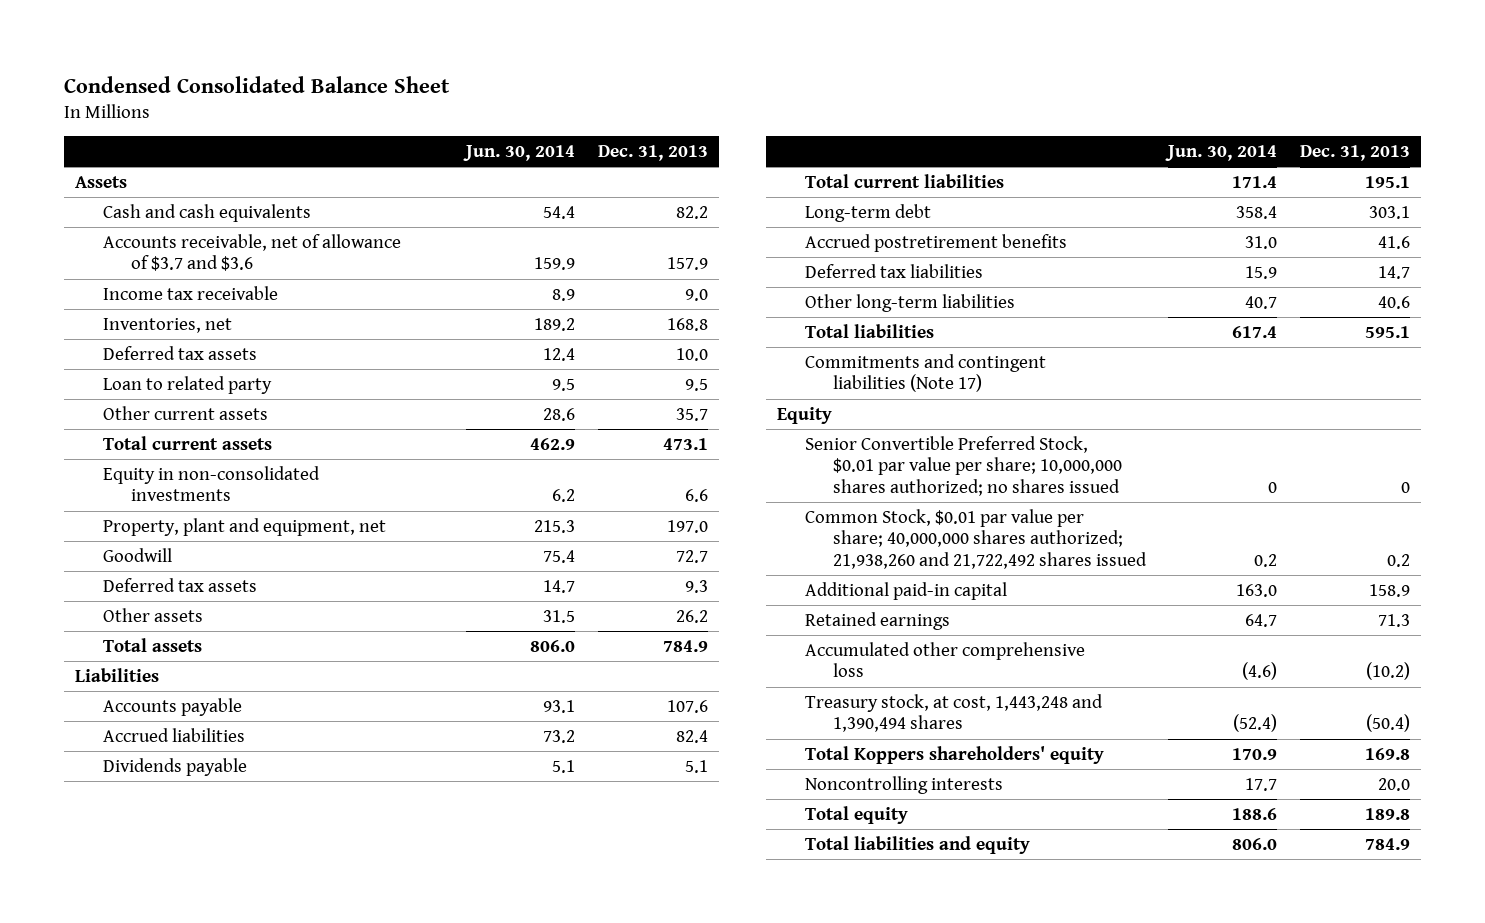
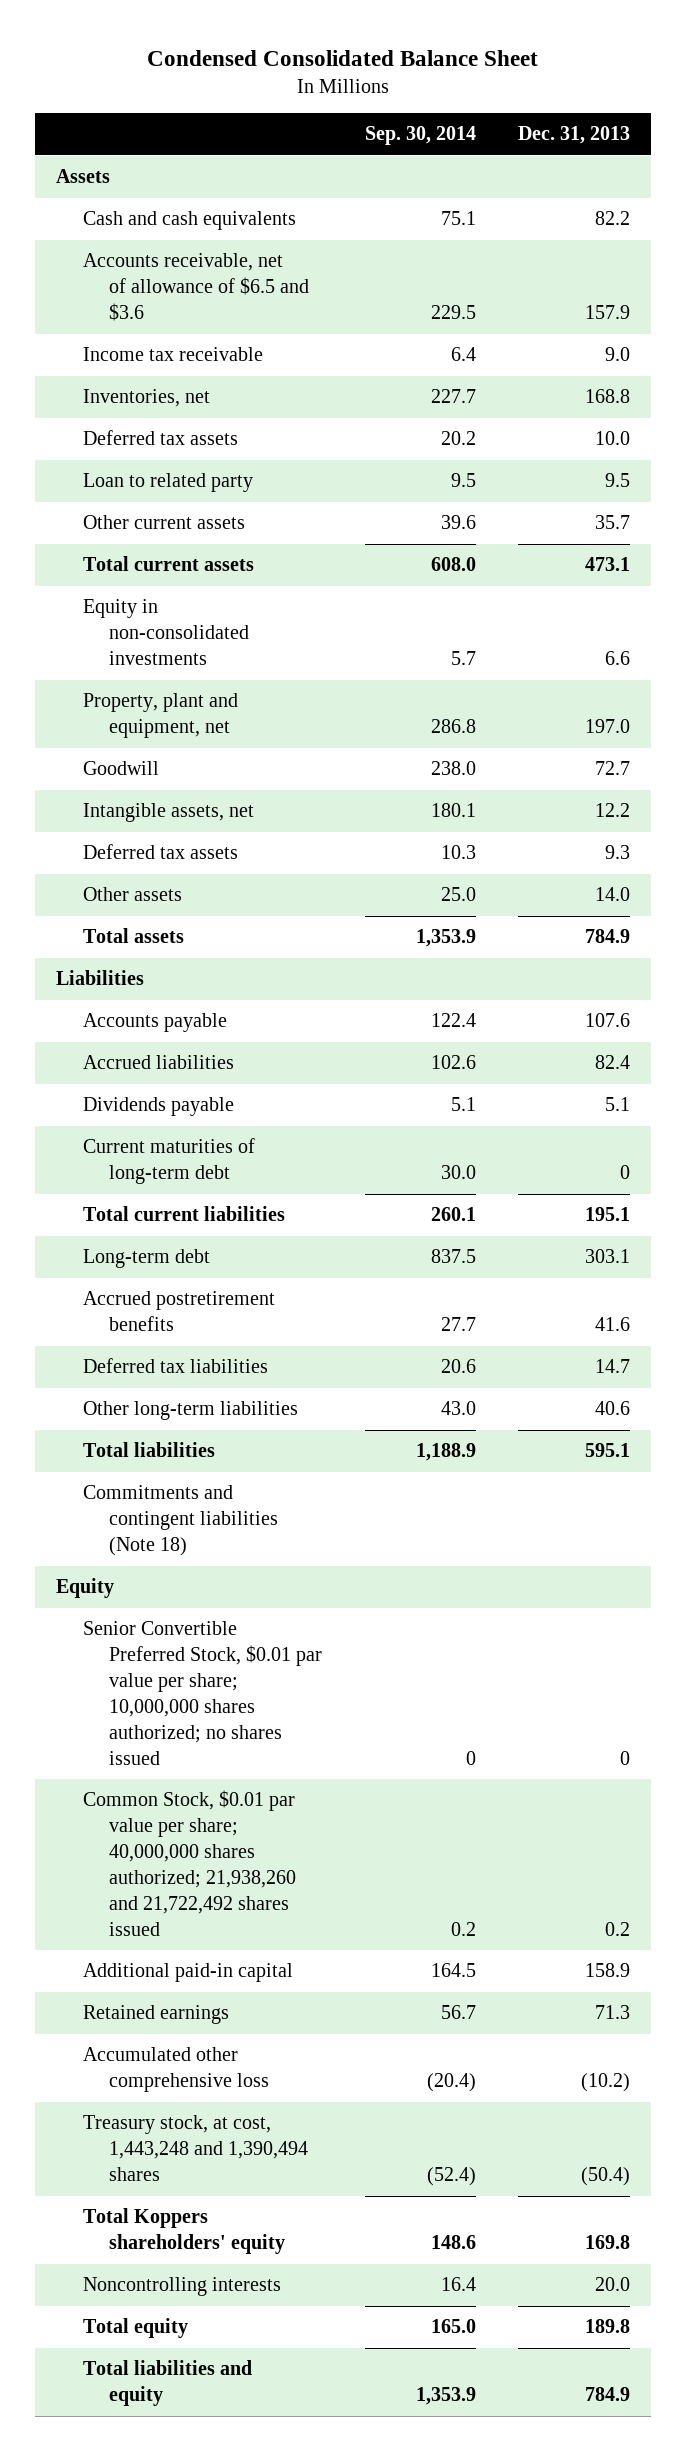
- | Jun. 30, 2014 | Dec. 31, 2013
+ | Sep. 30, 2014 | Dec. 31, 2013
- Accounts receivable, net of allowance of $3.7 and $3.6 | 159.9 | 157.9
+ Accounts receivable, net of allowance of $6.5 and $3.6 | 229.5 | 157.9
+ Intangible assets, net | 180.1 | 12.2
- Other assets | 31.5 | 26.2
+ Other assets | 25.0 | 14.0
+ Current maturities of long-term debt | 30.0 | 0
- Commitments and contingent liabilities (Note 17)
+ Commitments and contingent liabilities (Note 18)

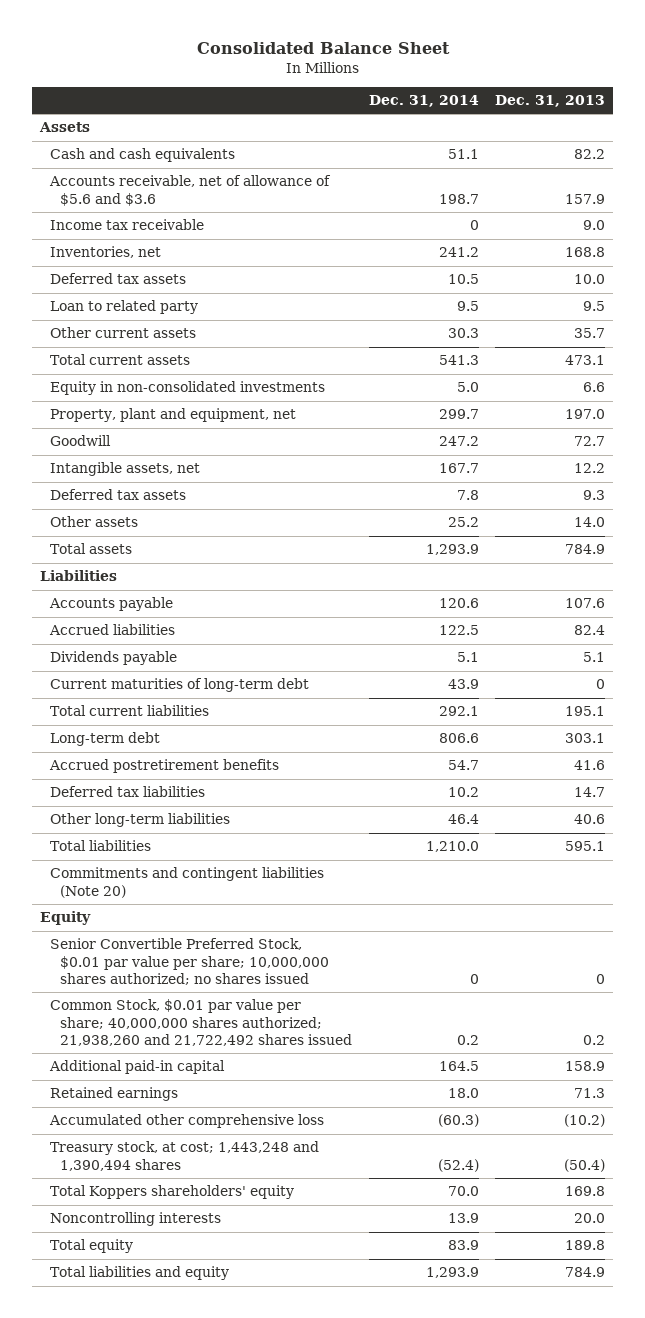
- Condensed Consolidated Balance Sheet
+ Consolidated Balance Sheet
- | Sep. 30, 2014 | Dec. 31, 2013
+ | Dec. 31, 2014 | Dec. 31, 2013
- Accounts receivable, net of allowance of $6.5 and $3.6 | 229.5 | 157.9
+ Accounts receivable, net of allowance of $5.6 and $3.6 | 198.7 | 157.9
- Commitments and contingent liabilities (Note 18)
+ Commitments and contingent liabilities (Note 20)
- Treasury stock, at cost, 1,443,248 and 1,390,494 shares | (52.4) | (50.4)
+ Treasury stock, at cost; 1,443,248 and 1,390,494 shares | (52.4) | (50.4)

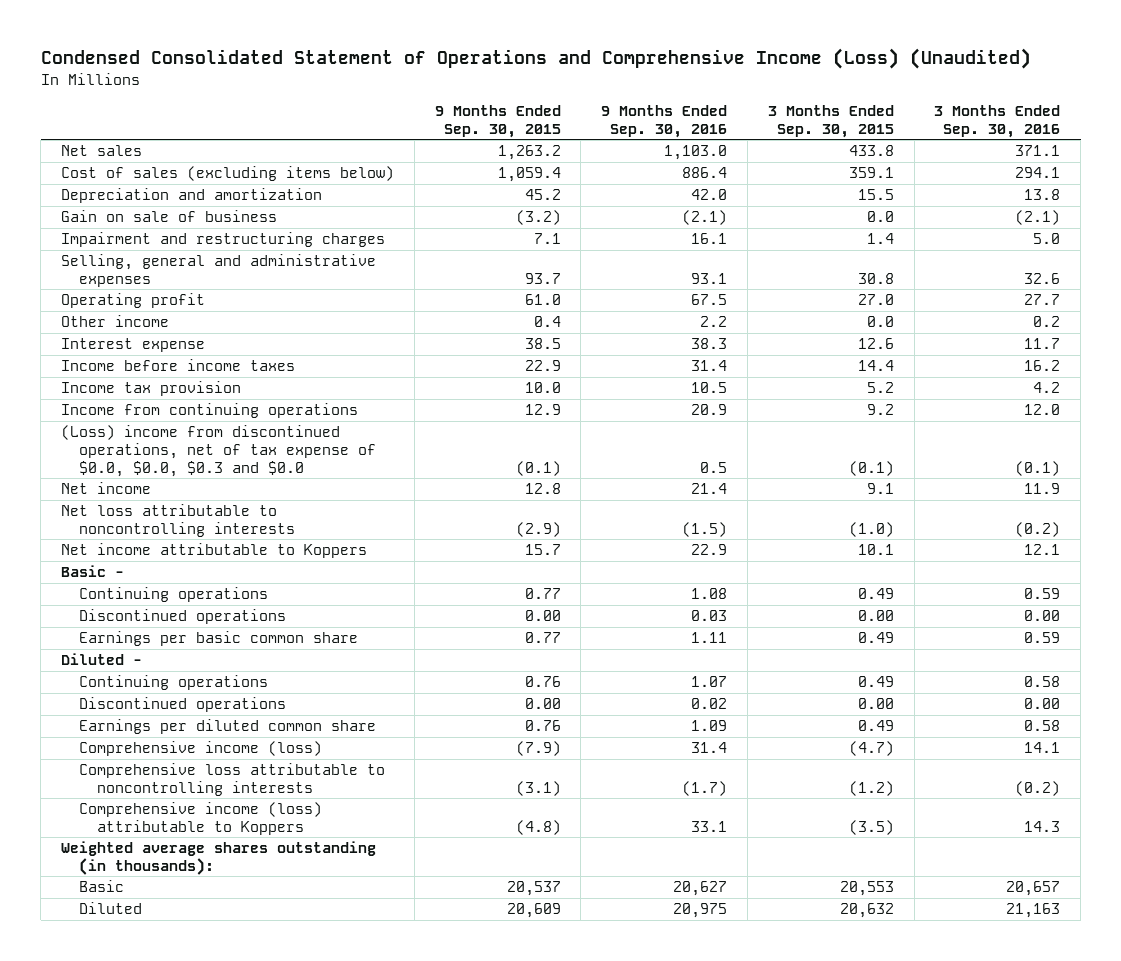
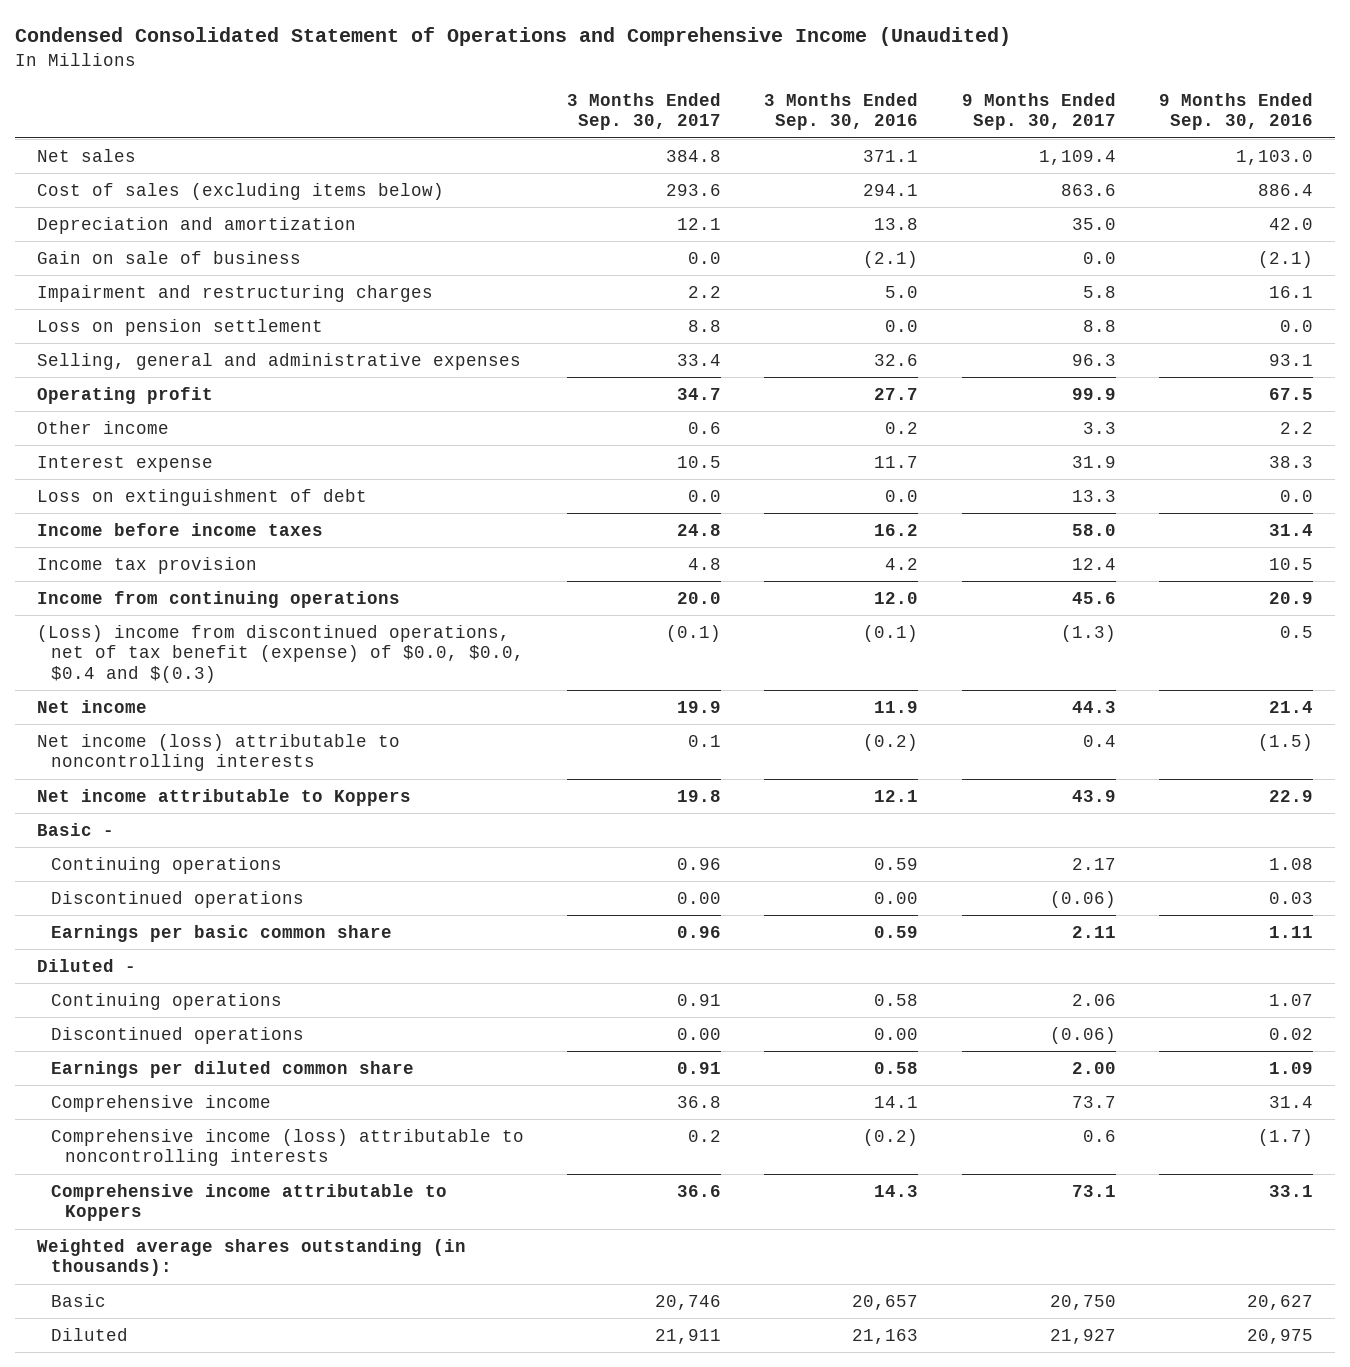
- Condensed Consolidated Statement of Operations and Comprehensive Income (Loss) (Unaudited)
+ Condensed Consolidated Statement of Operations and Comprehensive Income (Unaudited)
- | 9 Months Ended Sep. 30, 2015 | 9 Months Ended Sep. 30, 2016 | 3 Months Ended Sep. 30, 2015 | 3 Months Ended Sep. 30, 2016
+ | 3 Months Ended Sep. 30, 2017 | 3 Months Ended Sep. 30, 2016 | 9 Months Ended Sep. 30, 2017 | 9 Months Ended Sep. 30, 2016
+ Loss on pension settlement | 8.8 | 0.0 | 8.8 | 0.0
+ Loss on extinguishment of debt | 0.0 | 0.0 | 13.3 | 0.0
- (Loss) income from discontinued operations, net of tax expense of $0.0, $0.0, $0.3 and $0.0 | (0.1) | 0.5 | (0.1) | (0.1)
+ (Loss) income from discontinued operations, net of tax benefit (expense) of $0.0, $0.0, $0.4 and $(0.3) | (0.1) | (0.1) | (1.3) | 0.5
- Net loss attributable to noncontrolling interests | (2.9) | (1.5) | (1.0) | (0.2)
+ Net income (loss) attributable to noncontrolling interests | 0.1 | (0.2) | 0.4 | (1.5)
- Comprehensive income (loss) | (7.9) | 31.4 | (4.7) | 14.1
- Comprehensive loss attributable to noncontrolling interests | (3.1) | (1.7) | (1.2) | (0.2)
- Comprehensive income (loss) attributable to Koppers | (4.8) | 33.1 | (3.5) | 14.3
+ Comprehensive income | 36.8 | 14.1 | 73.7 | 31.4
+ Comprehensive income (loss) attributable to noncontrolling interests | 0.2 | (0.2) | 0.6 | (1.7)
+ Comprehensive income attributable to Koppers | 36.6 | 14.3 | 73.1 | 33.1

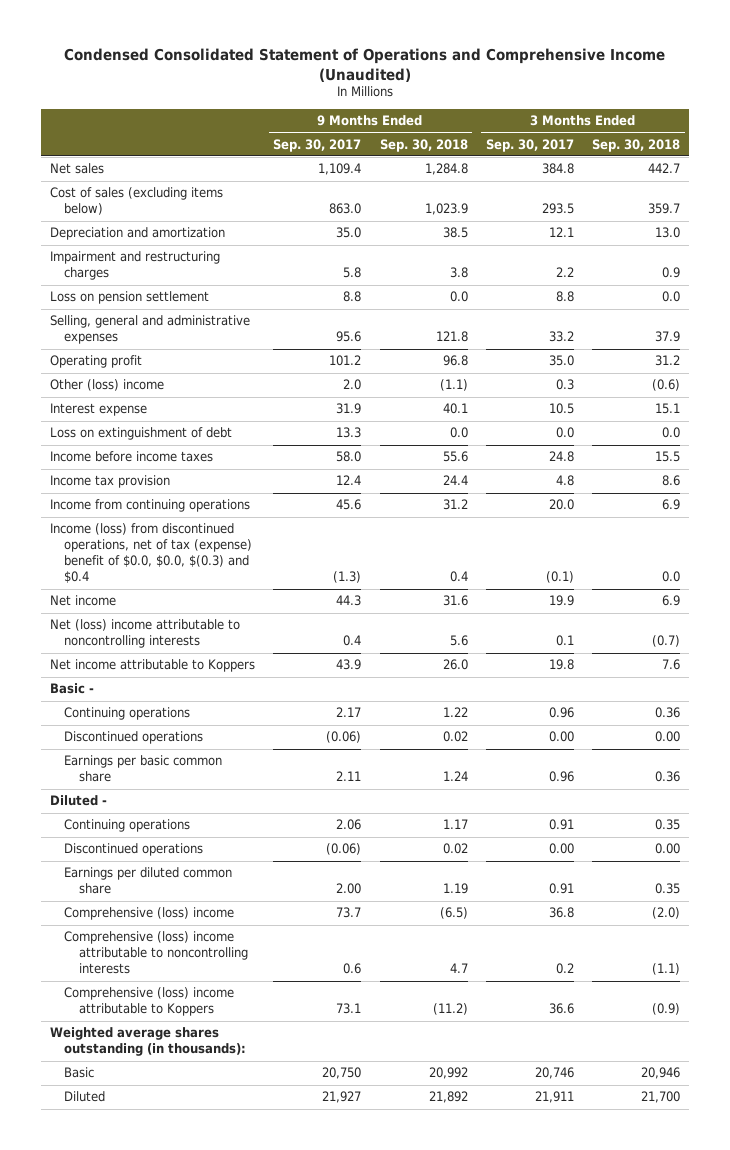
- | 3 Months Ended Sep. 30, 2017 | 3 Months Ended Sep. 30, 2016 | 9 Months Ended Sep. 30, 2017 | 9 Months Ended Sep. 30, 2016
+ | 9 Months Ended Sep. 30, 2017 | 9 Months Ended Sep. 30, 2018 | 3 Months Ended Sep. 30, 2017 | 3 Months Ended Sep. 30, 2018
- Cost of sales (excluding items below) | 293.6 | 294.1 | 863.6 | 886.4
+ Cost of sales (excluding items below) | 863.0 | 1,023.9 | 293.5 | 359.7
- Gain on sale of business | 0.0 | (2.1) | 0.0 | (2.1)
- Selling, general and administrative expenses | 33.4 | 32.6 | 96.3 | 93.1
- Operating profit | 34.7 | 27.7 | 99.9 | 67.5
- Other income | 0.6 | 0.2 | 3.3 | 2.2
+ Selling, general and administrative expenses | 95.6 | 121.8 | 33.2 | 37.9
+ Operating profit | 101.2 | 96.8 | 35.0 | 31.2
+ Other (loss) income | 2.0 | (1.1) | 0.3 | (0.6)
- (Loss) income from discontinued operations, net of tax benefit (expense) of $0.0, $0.0, $0.4 and $(0.3) | (0.1) | (0.1) | (1.3) | 0.5
+ Income (loss) from discontinued operations, net of tax (expense) benefit of $0.0, $0.0, $(0.3) and $0.4 | (1.3) | 0.4 | (0.1) | 0.0
- Net income (loss) attributable to noncontrolling interests | 0.1 | (0.2) | 0.4 | (1.5)
+ Net (loss) income attributable to noncontrolling interests | 0.4 | 5.6 | 0.1 | (0.7)
- Comprehensive income | 36.8 | 14.1 | 73.7 | 31.4
- Comprehensive income (loss) attributable to noncontrolling interests | 0.2 | (0.2) | 0.6 | (1.7)
- Comprehensive income attributable to Koppers | 36.6 | 14.3 | 73.1 | 33.1
+ Comprehensive (loss) income | 73.7 | (6.5) | 36.8 | (2.0)
+ Comprehensive (loss) income attributable to noncontrolling interests | 0.6 | 4.7 | 0.2 | (1.1)
+ Comprehensive (loss) income attributable to Koppers | 73.1 | (11.2) | 36.6 | (0.9)

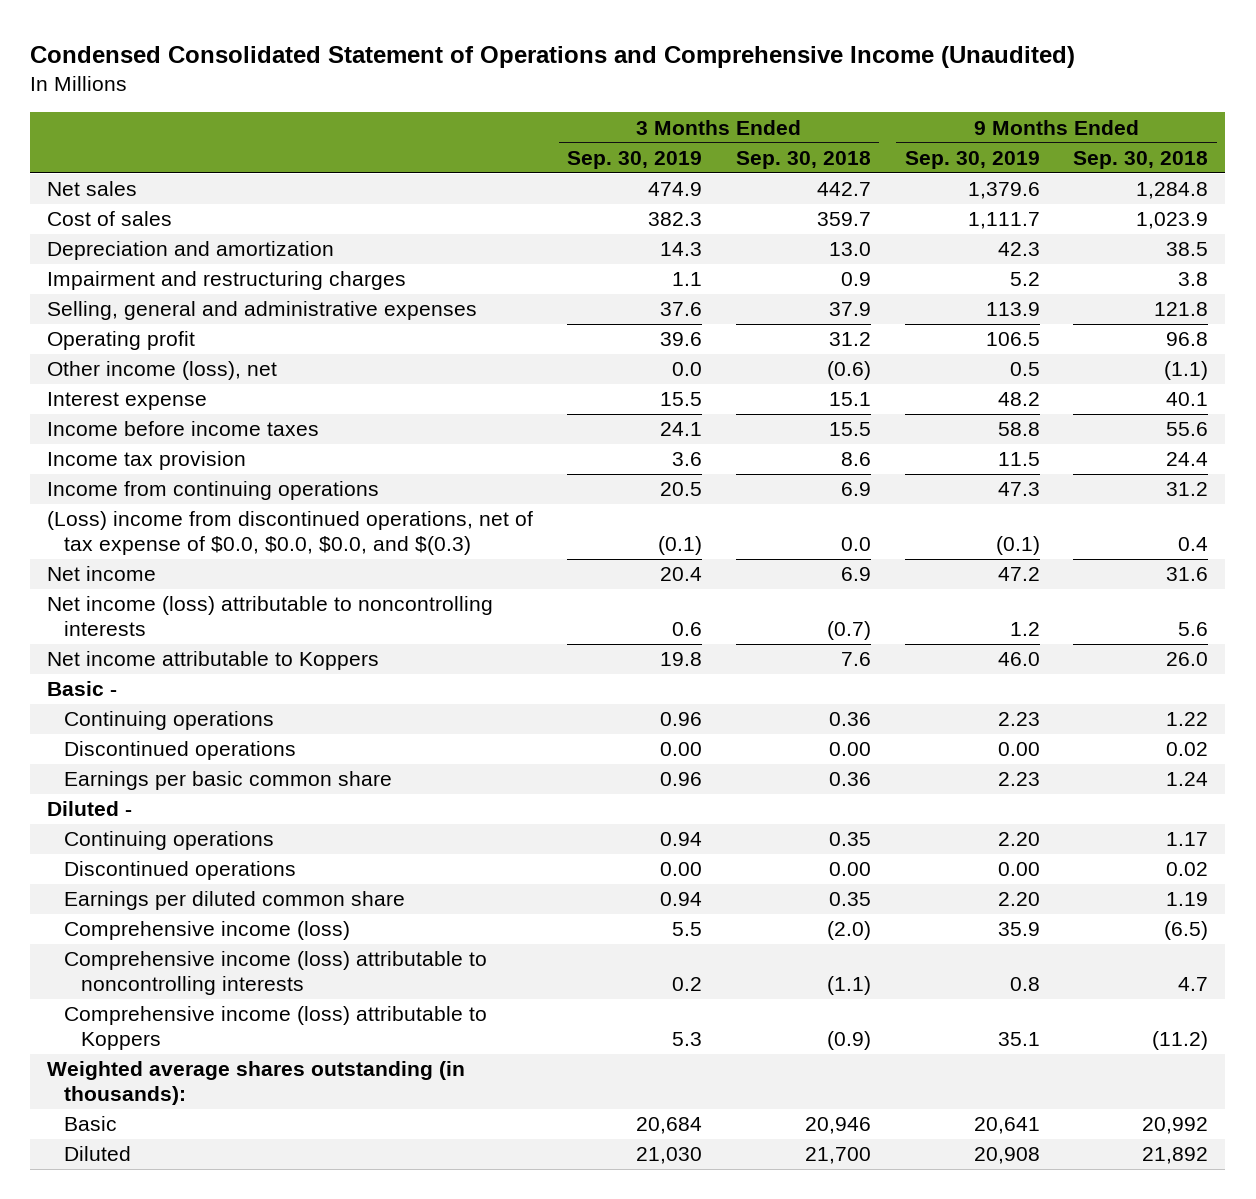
- | 9 Months Ended Sep. 30, 2017 | 9 Months Ended Sep. 30, 2018 | 3 Months Ended Sep. 30, 2017 | 3 Months Ended Sep. 30, 2018
+ | 3 Months Ended Sep. 30, 2019 | 3 Months Ended Sep. 30, 2018 | 9 Months Ended Sep. 30, 2019 | 9 Months Ended Sep. 30, 2018
- Cost of sales (excluding items below) | 863.0 | 1,023.9 | 293.5 | 359.7
+ Cost of sales | 382.3 | 359.7 | 1,111.7 | 1,023.9
- Loss on pension settlement | 8.8 | 0.0 | 8.8 | 0.0
- Other (loss) income | 2.0 | (1.1) | 0.3 | (0.6)
+ Other income (loss), net | 0.0 | (0.6) | 0.5 | (1.1)
- Loss on extinguishment of debt | 13.3 | 0.0 | 0.0 | 0.0
- Income (loss) from discontinued operations, net of tax (expense) benefit of $0.0, $0.0, $(0.3) and $0.4 | (1.3) | 0.4 | (0.1) | 0.0
+ (Loss) income from discontinued operations, net of tax expense of $0.0, $0.0, $0.0, and $(0.3) | (0.1) | 0.0 | (0.1) | 0.4
- Net (loss) income attributable to noncontrolling interests | 0.4 | 5.6 | 0.1 | (0.7)
+ Net income (loss) attributable to noncontrolling interests | 0.6 | (0.7) | 1.2 | 5.6
- Comprehensive (loss) income | 73.7 | (6.5) | 36.8 | (2.0)
- Comprehensive (loss) income attributable to noncontrolling interests | 0.6 | 4.7 | 0.2 | (1.1)
- Comprehensive (loss) income attributable to Koppers | 73.1 | (11.2) | 36.6 | (0.9)
+ Comprehensive income (loss) | 5.5 | (2.0) | 35.9 | (6.5)
+ Comprehensive income (loss) attributable to noncontrolling interests | 0.2 | (1.1) | 0.8 | 4.7
+ Comprehensive income (loss) attributable to Koppers | 5.3 | (0.9) | 35.1 | (11.2)

